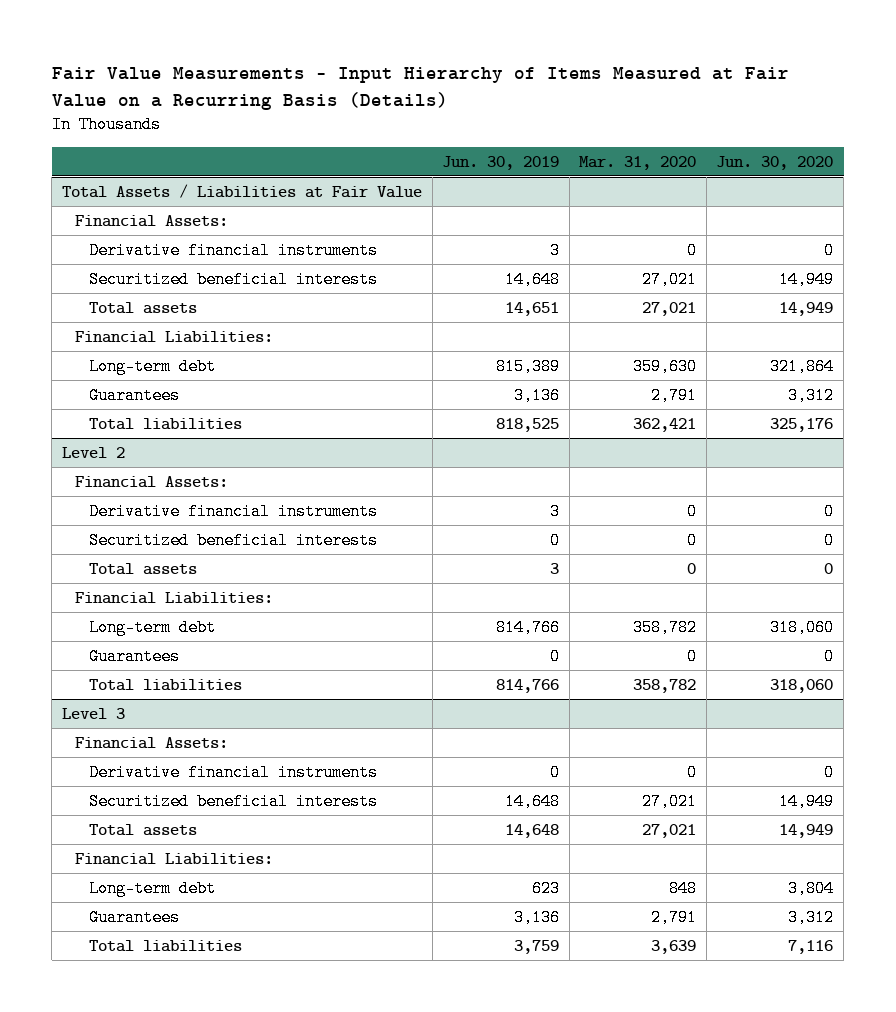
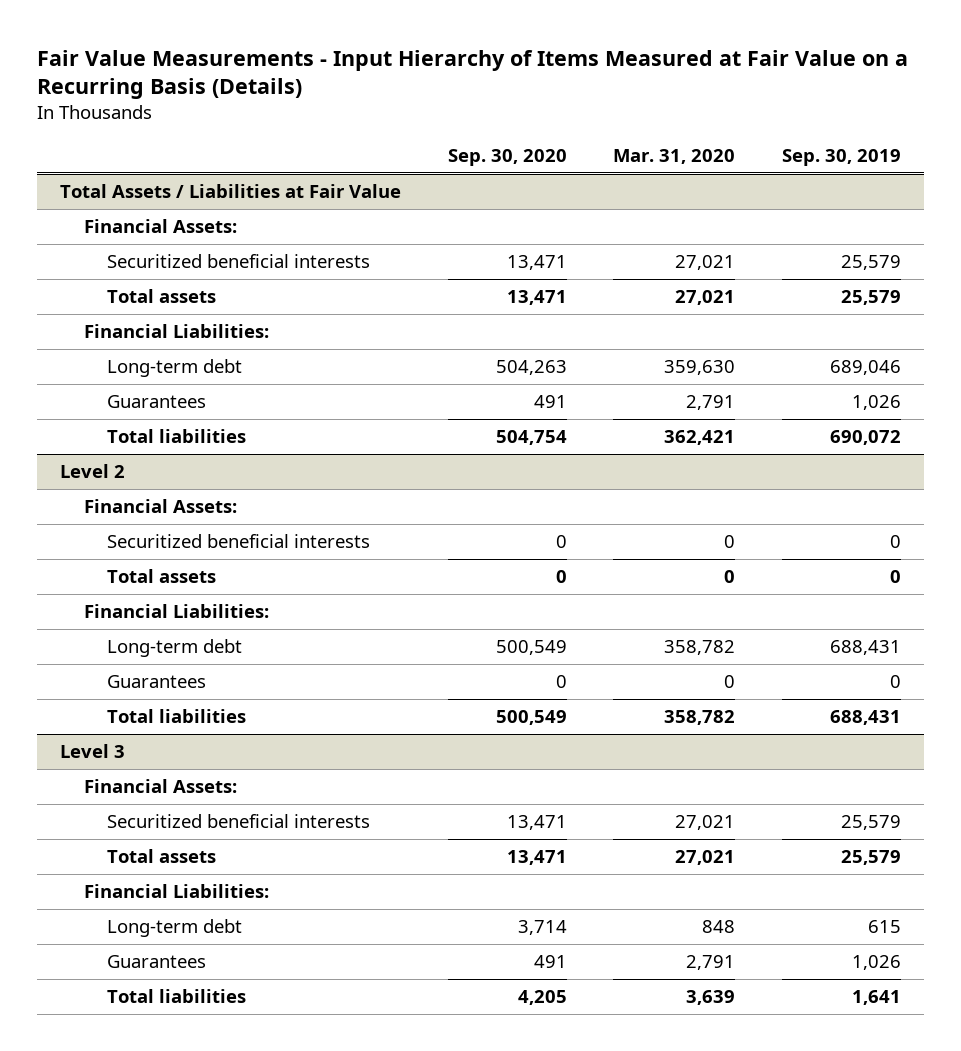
- | Jun. 30, 2019 | Mar. 31, 2020 | Jun. 30, 2020
+ | Sep. 30, 2020 | Mar. 31, 2020 | Sep. 30, 2019
@ Total Assets / Liabilities at Fair Value
- Derivative financial instruments | 3 | 0 | 0
@ Level 2
- Derivative financial instruments | 3 | 0 | 0
@ Level 3
- Derivative financial instruments | 0 | 0 | 0

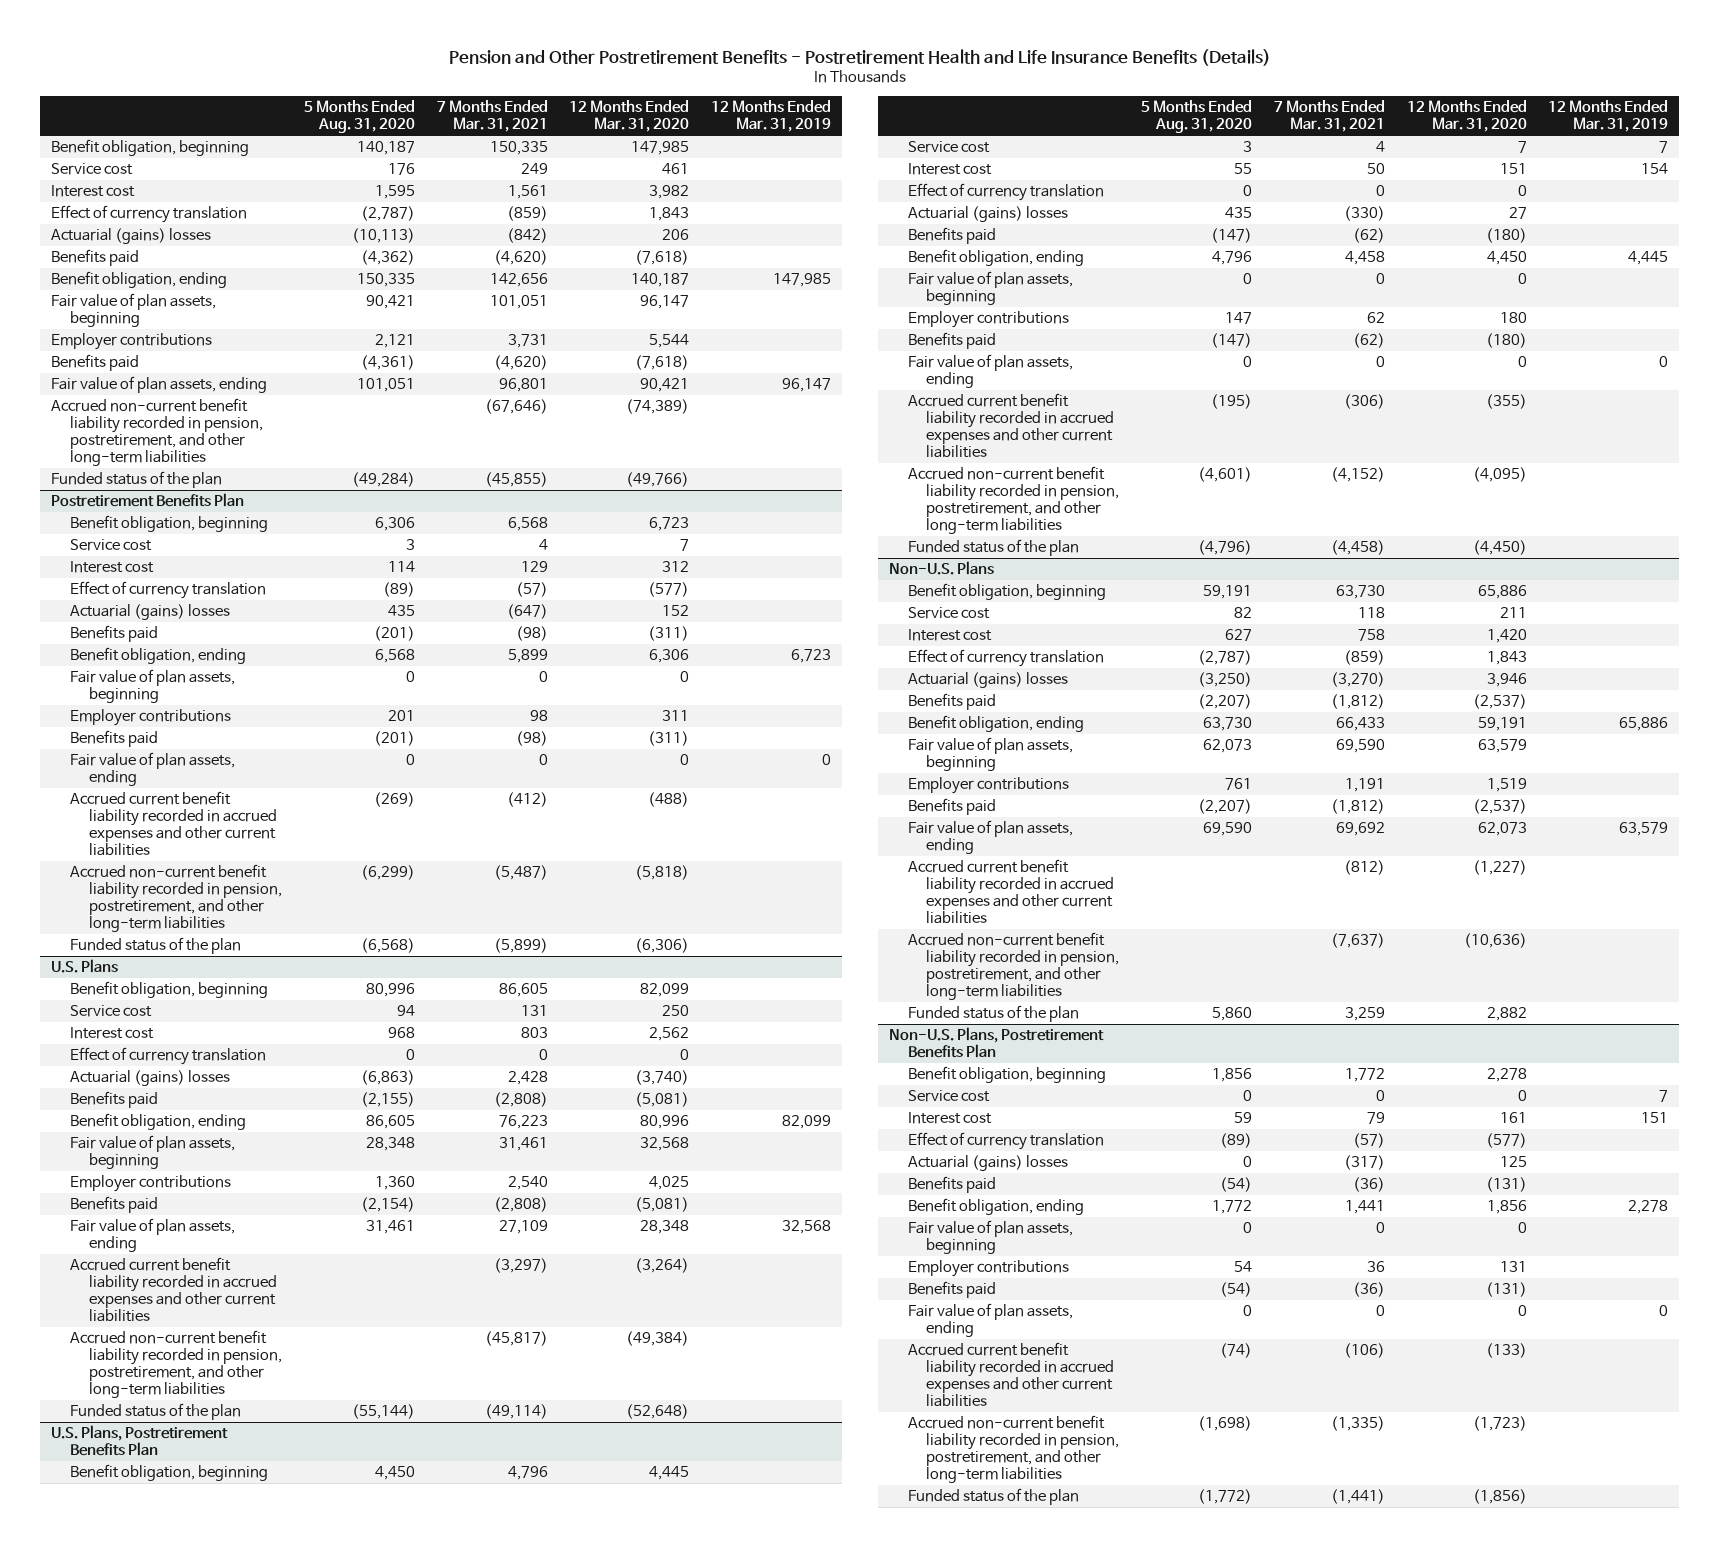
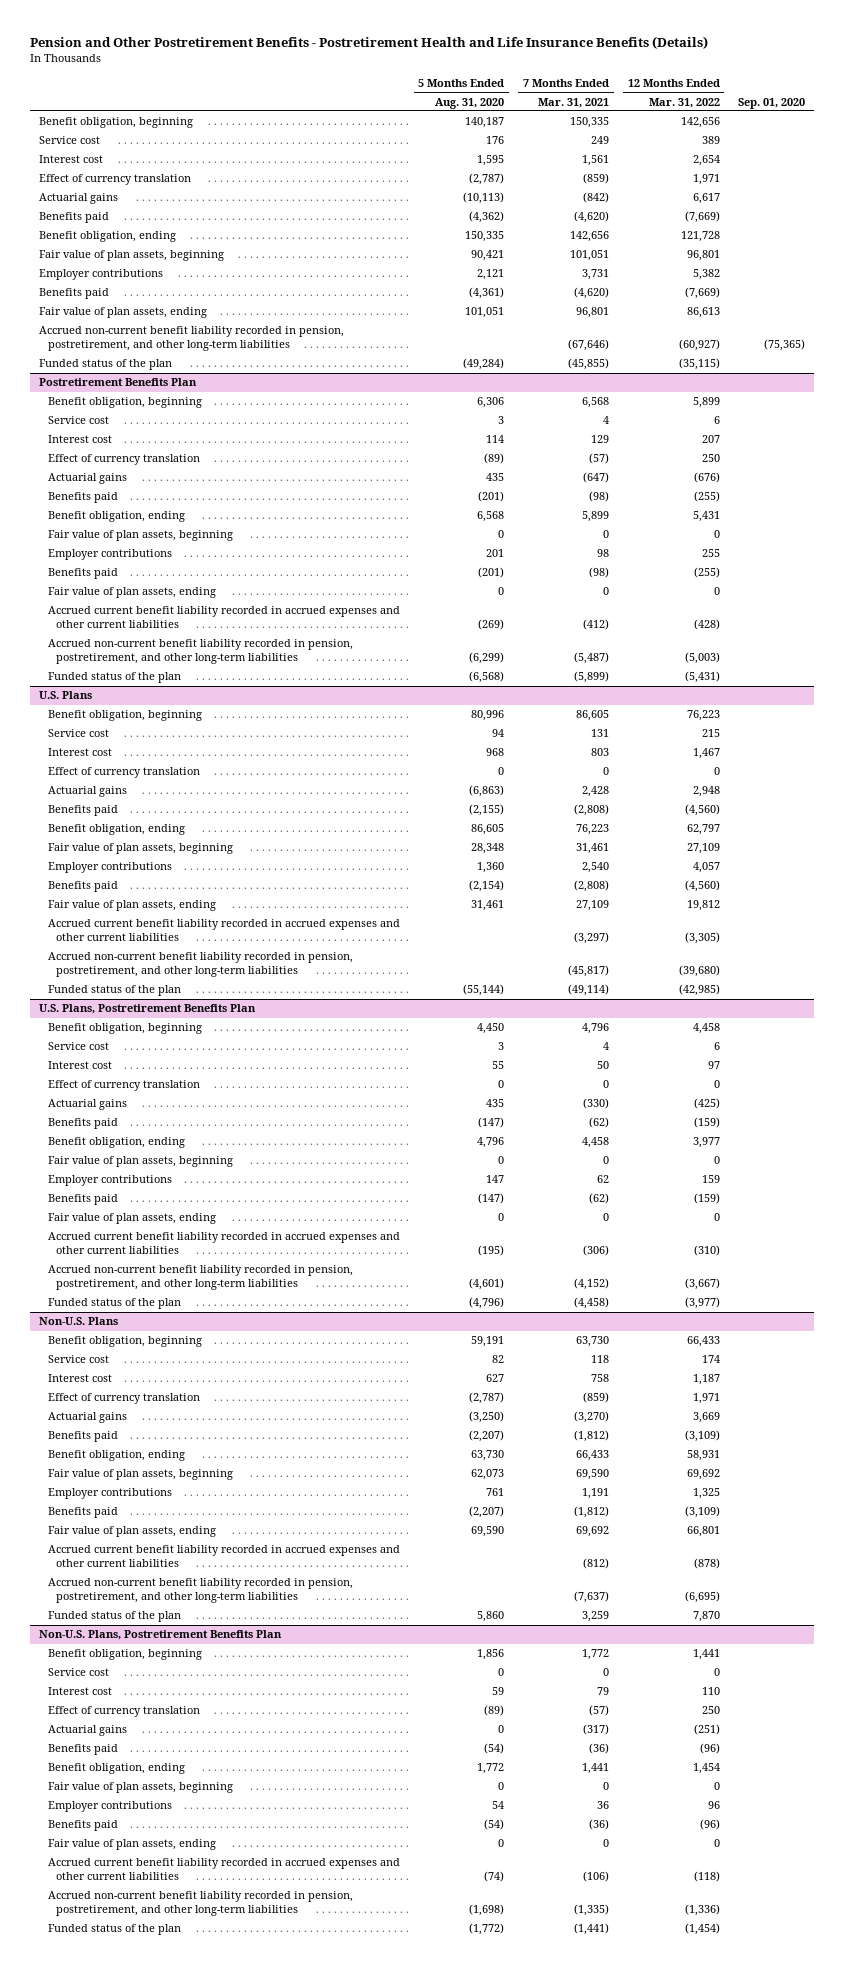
- | 5 Months Ended Aug. 31, 2020 | 7 Months Ended Mar. 31, 2021 | 12 Months Ended Mar. 31, 2020 | 12 Months Ended Mar. 31, 2019
+ | 5 Months Ended Aug. 31, 2020 | 7 Months Ended Mar. 31, 2021 | 12 Months Ended Mar. 31, 2022 | Sep. 01, 2020
- Actuarial (gains) losses | (10,113) | (842) | 206 |
+ Actuarial gains | (10,113) | (842) | 6,617 |
@ Postretirement Benefits Plan
- Actuarial (gains) losses | 435 | (647) | 152 |
+ Actuarial gains | 435 | (647) | (676) |
@ U.S. Plans
- Actuarial (gains) losses | (6,863) | 2,428 | (3,740) |
+ Actuarial gains | (6,863) | 2,428 | 2,948 |
@ U.S. Plans, Postretirement Benefits Plan
- Actuarial (gains) losses | 435 | (330) | 27 |
+ Actuarial gains | 435 | (330) | (425) |
@ Non-U.S. Plans
- Actuarial (gains) losses | (3,250) | (3,270) | 3,946 |
+ Actuarial gains | (3,250) | (3,270) | 3,669 |
@ Non-U.S. Plans, Postretirement Benefits Plan
- Actuarial (gains) losses | 0 | (317) | 125 |
+ Actuarial gains | 0 | (317) | (251) |

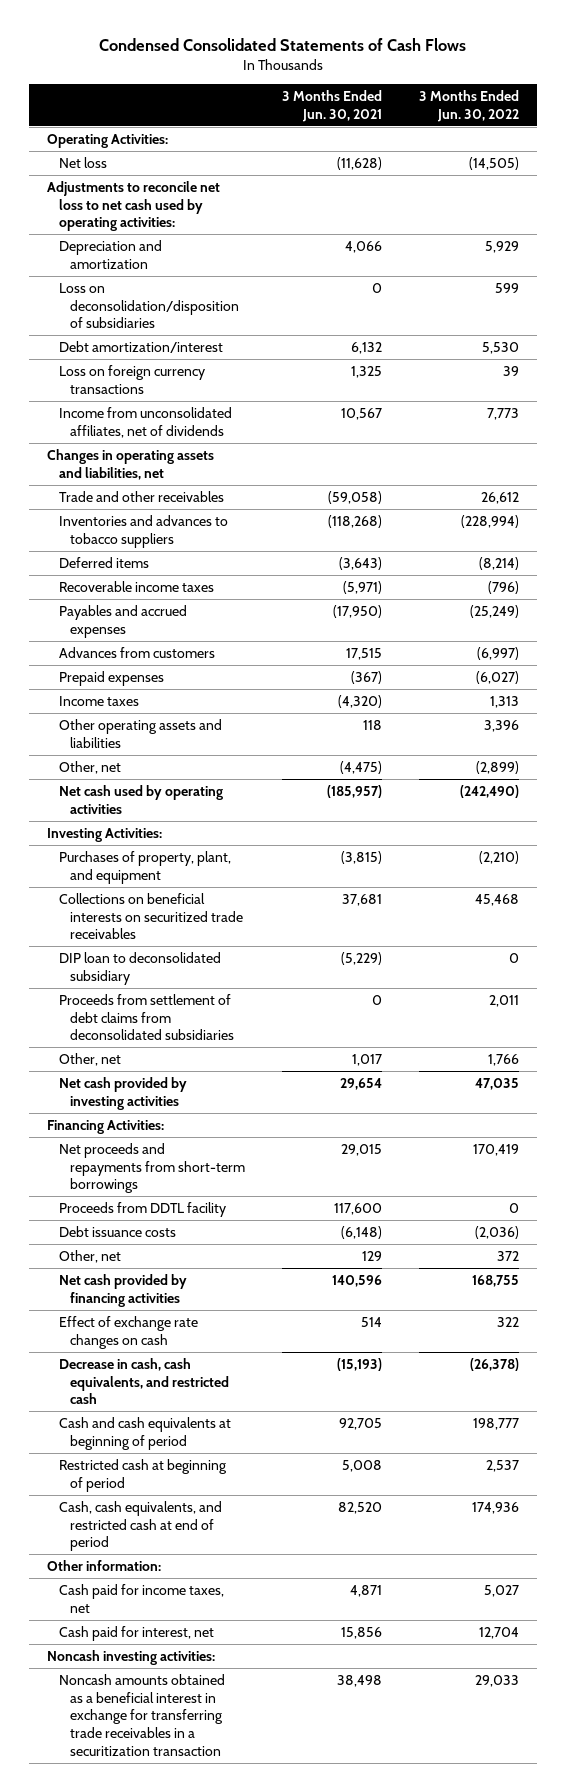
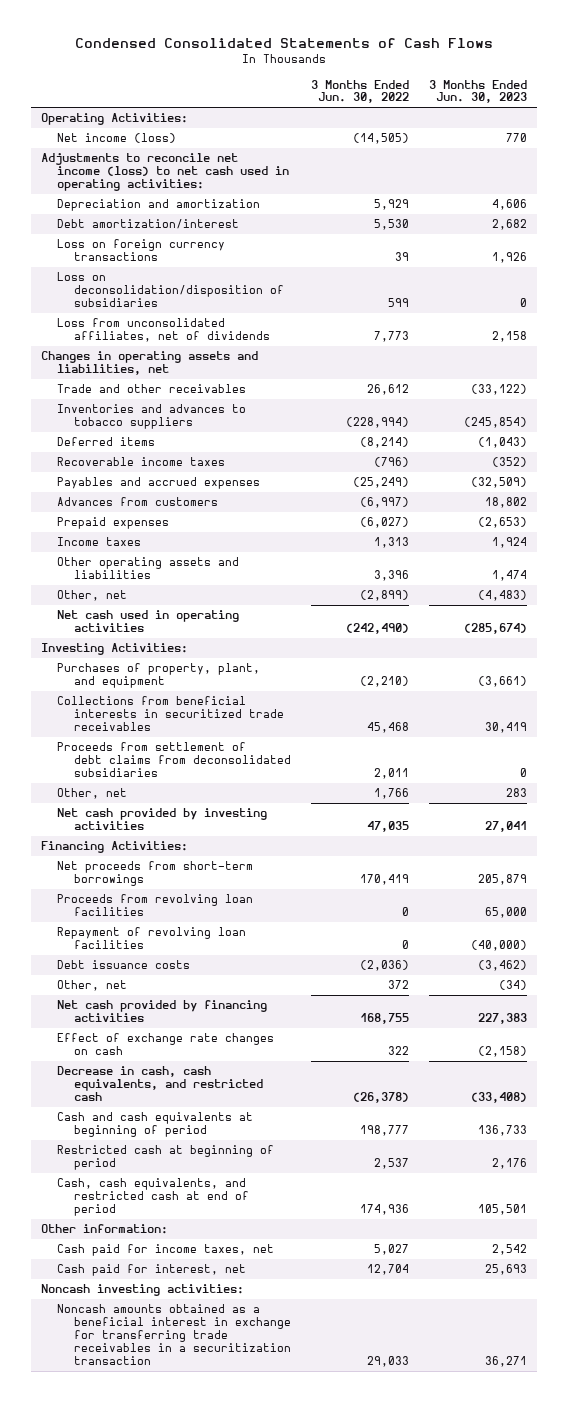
- | 3 Months Ended Jun. 30, 2021 | 3 Months Ended Jun. 30, 2022
+ | 3 Months Ended Jun. 30, 2022 | 3 Months Ended Jun. 30, 2023
- Net loss | (11,628) | (14,505)
- Adjustments to reconcile net loss to net cash used by operating activities:
+ Net income (loss) | (14,505) | 770
+ Adjustments to reconcile net income (loss) to net cash used in operating activities:
- Income from unconsolidated affiliates, net of dividends | 10,567 | 7,773
moved down: Loss on deconsolidation/disposition of subsidiaries | 599 | 0
+ Loss from unconsolidated affiliates, net of dividends | 7,773 | 2,158
- Net cash used by operating activities | (185,957) | (242,490)
+ Net cash used in operating activities | (242,490) | (285,674)
- Collections on beneficial interests on securitized trade receivables | 37,681 | 45,468
- DIP loan to deconsolidated subsidiary | (5,229) | 0
+ Collections from beneficial interests in securitized trade receivables | 45,468 | 30,419
- Net proceeds and repayments from short-term borrowings | 29,015 | 170,419
- Proceeds from DDTL facility | 117,600 | 0
+ Net proceeds from short-term borrowings | 170,419 | 205,879
+ Proceeds from revolving loan facilities | 0 | 65,000
+ Repayment of revolving loan facilities | 0 | (40,000)

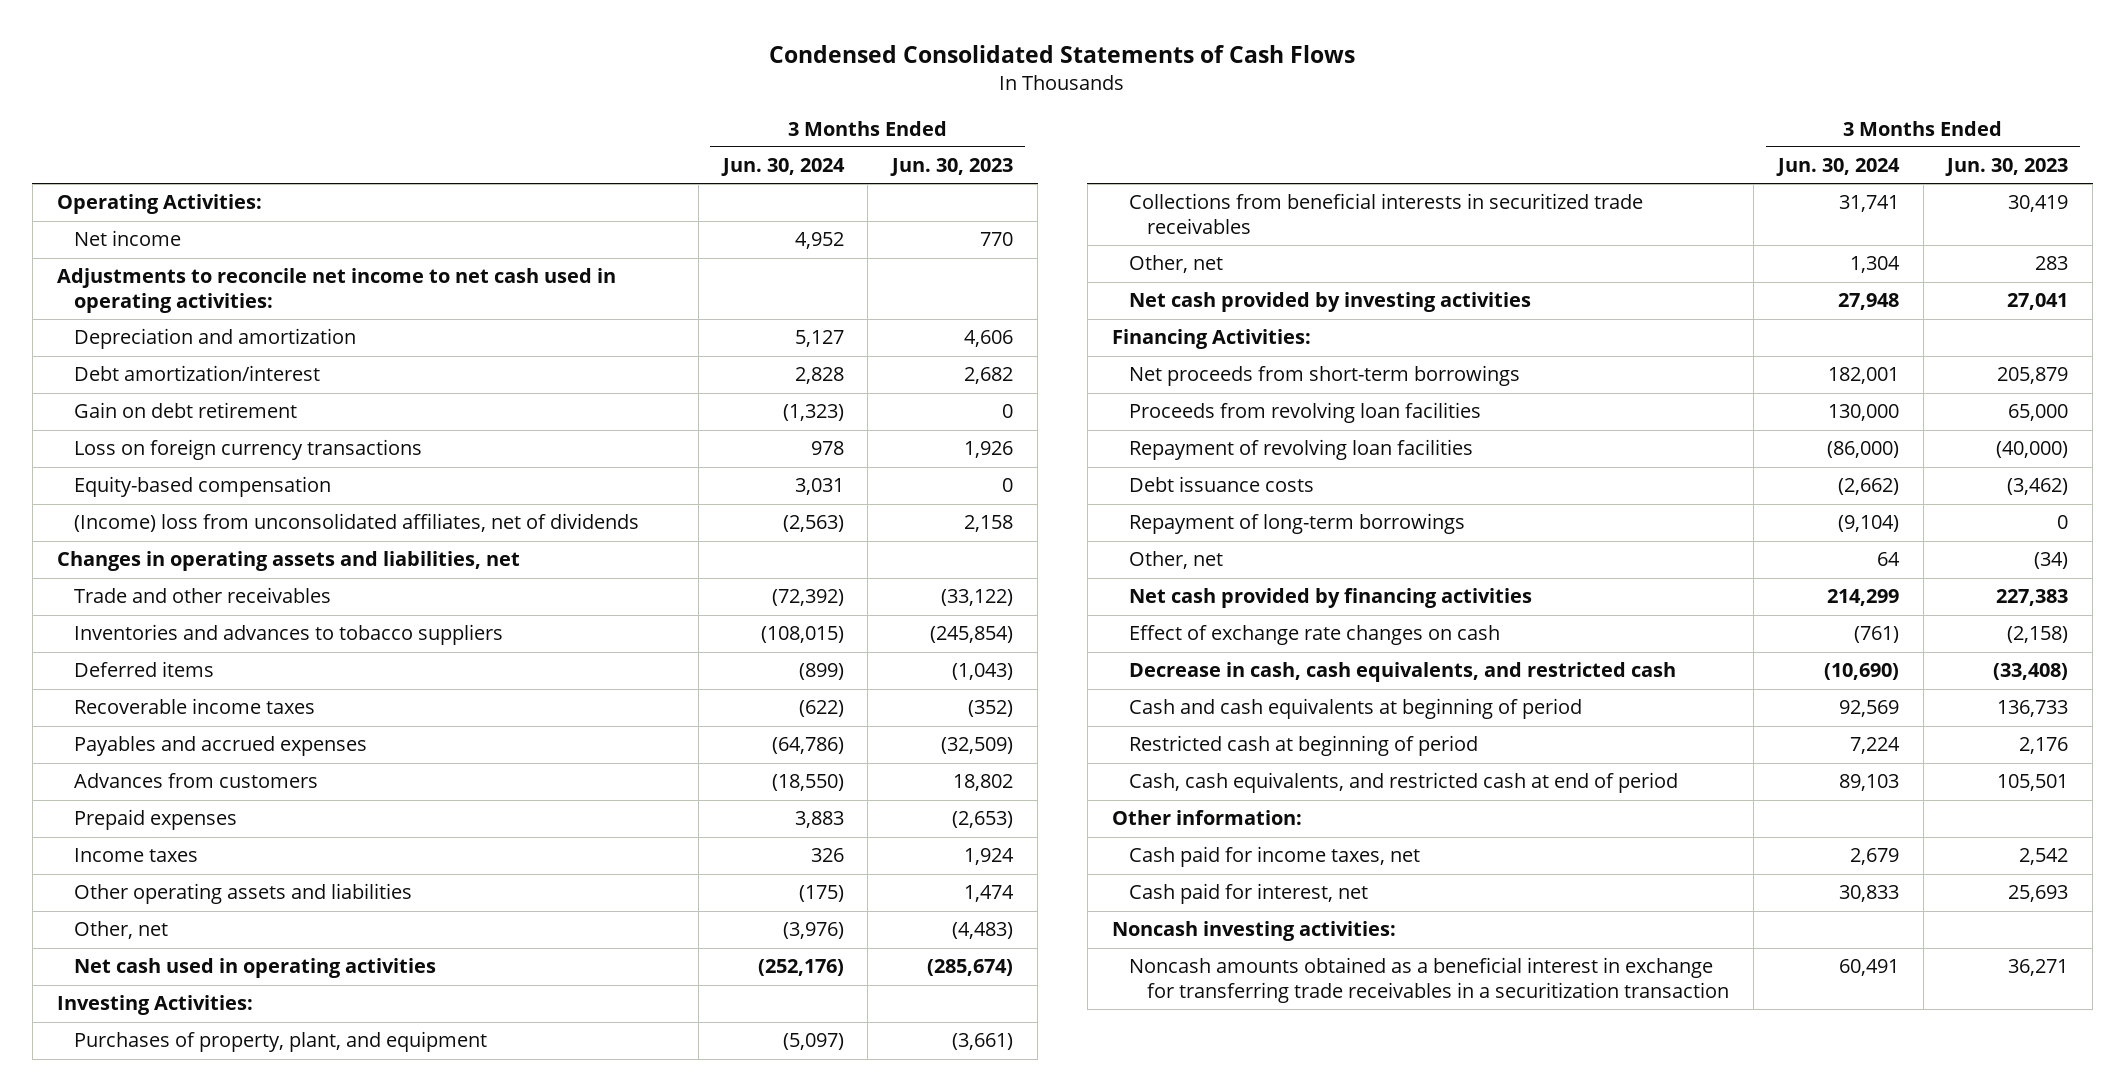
- | 3 Months Ended Jun. 30, 2022 | 3 Months Ended Jun. 30, 2023
+ | 3 Months Ended Jun. 30, 2024 | 3 Months Ended Jun. 30, 2023
- Net income (loss) | (14,505) | 770
- Adjustments to reconcile net income (loss) to net cash used in operating activities:
+ Net income | 4,952 | 770
+ Adjustments to reconcile net income to net cash used in operating activities:
+ Gain on debt retirement | (1,323) | 0
- Loss on deconsolidation/disposition of subsidiaries | 599 | 0
- Loss from unconsolidated affiliates, net of dividends | 7,773 | 2,158
+ Equity-based compensation | 3,031 | 0
+ (Income) loss from unconsolidated affiliates, net of dividends | (2,563) | 2,158
- Proceeds from settlement of debt claims from deconsolidated subsidiaries | 2,011 | 0
+ Repayment of long-term borrowings | (9,104) | 0

